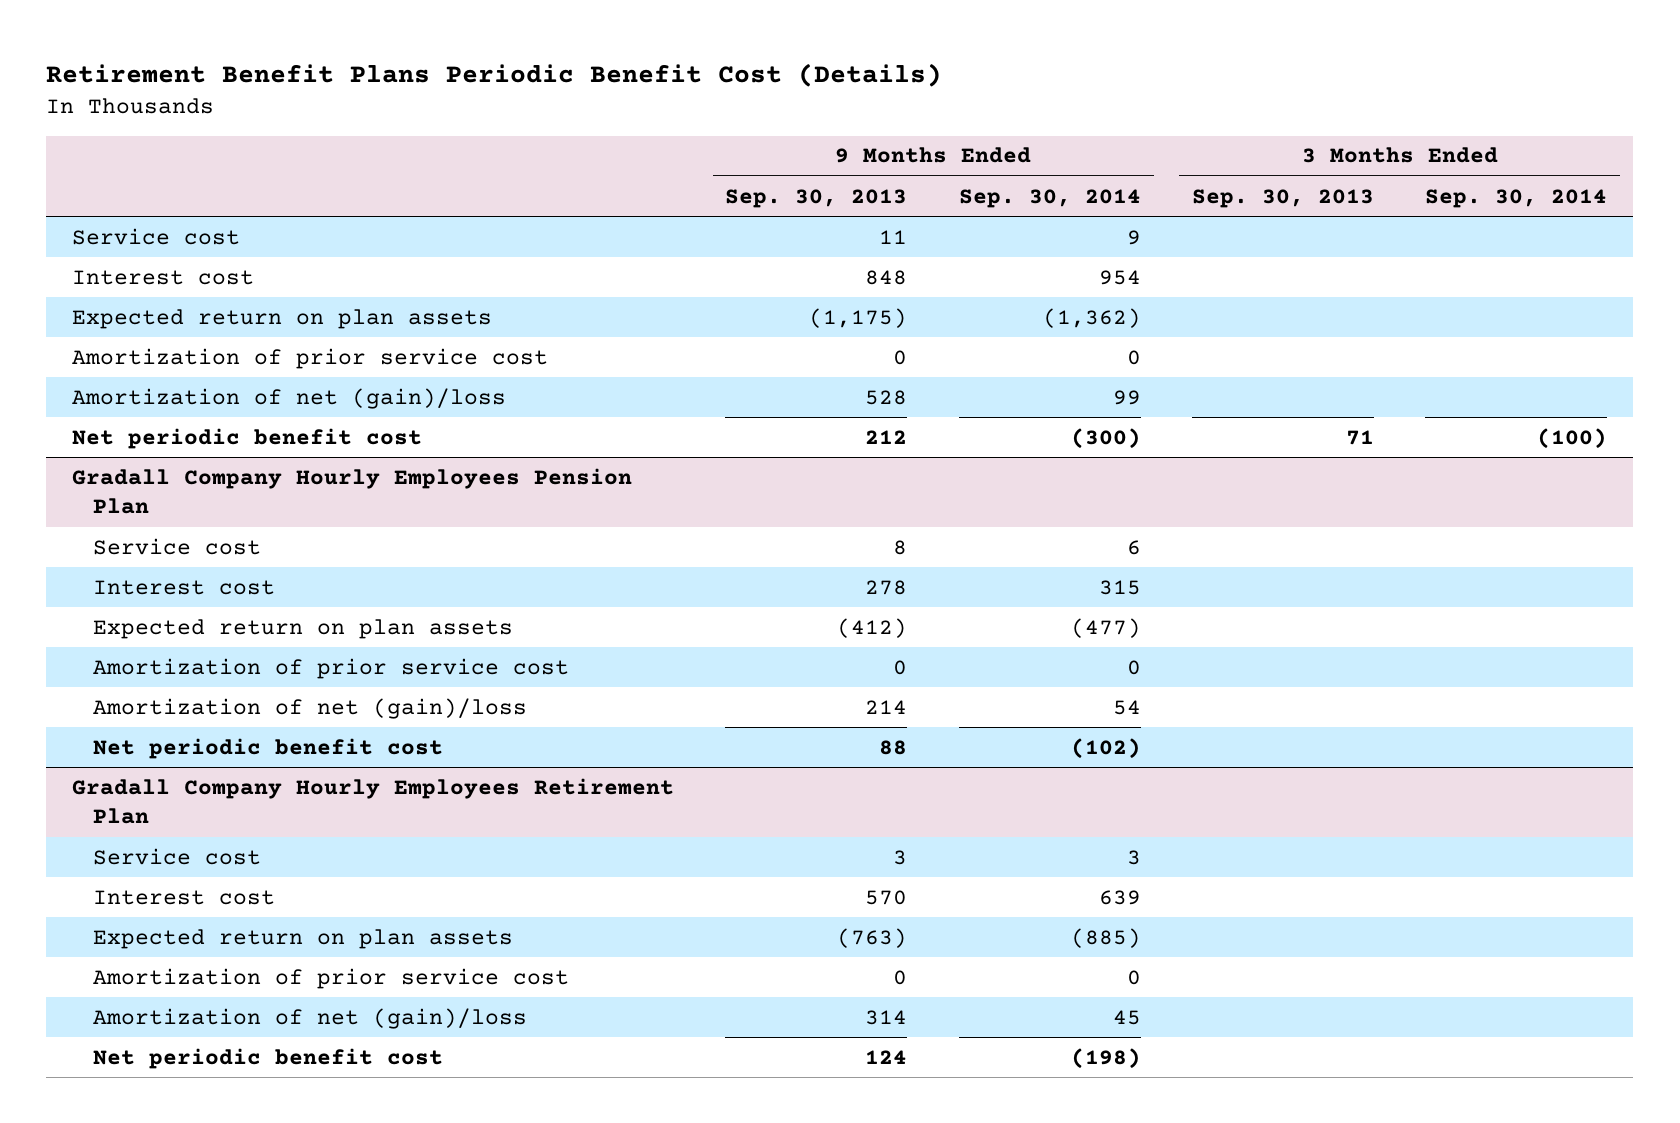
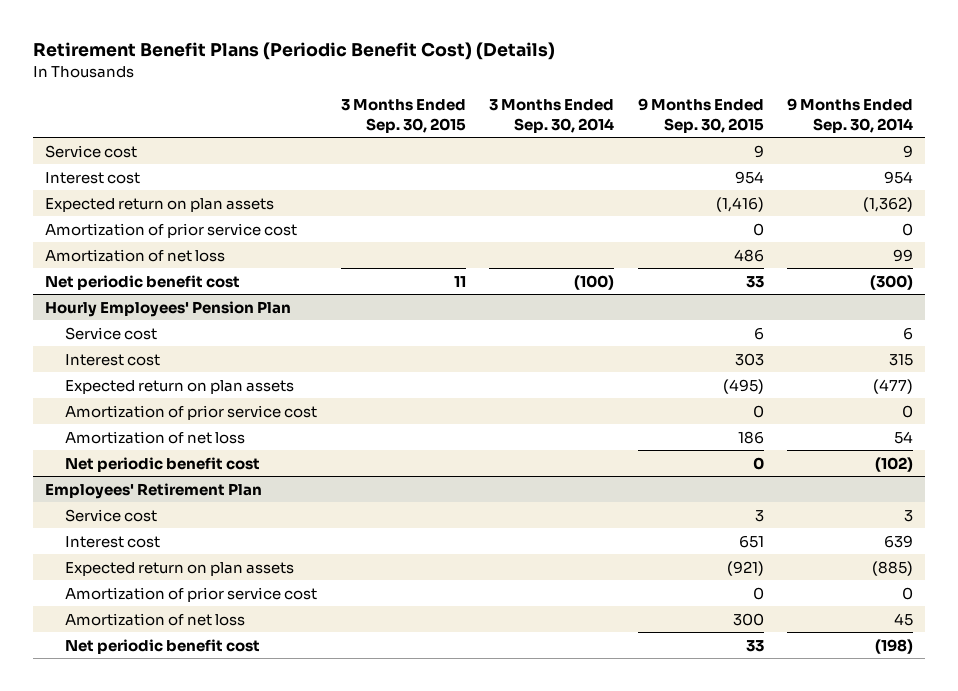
- Retirement Benefit Plans Periodic Benefit Cost (Details)
+ Retirement Benefit Plans (Periodic Benefit Cost) (Details)
- | 9 Months Ended Sep. 30, 2013 | 9 Months Ended Sep. 30, 2014 | 3 Months Ended Sep. 30, 2013 | 3 Months Ended Sep. 30, 2014
+ | 3 Months Ended Sep. 30, 2015 | 3 Months Ended Sep. 30, 2014 | 9 Months Ended Sep. 30, 2015 | 9 Months Ended Sep. 30, 2014
- Amortization of net (gain)/loss | 528 | 99 | |
+ Amortization of net loss | | | 486 | 99
- Gradall Company Hourly Employees Pension Plan
+ Hourly Employees' Pension Plan
- Amortization of net (gain)/loss | 214 | 54 | |
+ Amortization of net loss | | | 186 | 54
- Gradall Company Hourly Employees Retirement Plan
+ Employees' Retirement Plan
- Amortization of net (gain)/loss | 314 | 45 | |
+ Amortization of net loss | | | 300 | 45

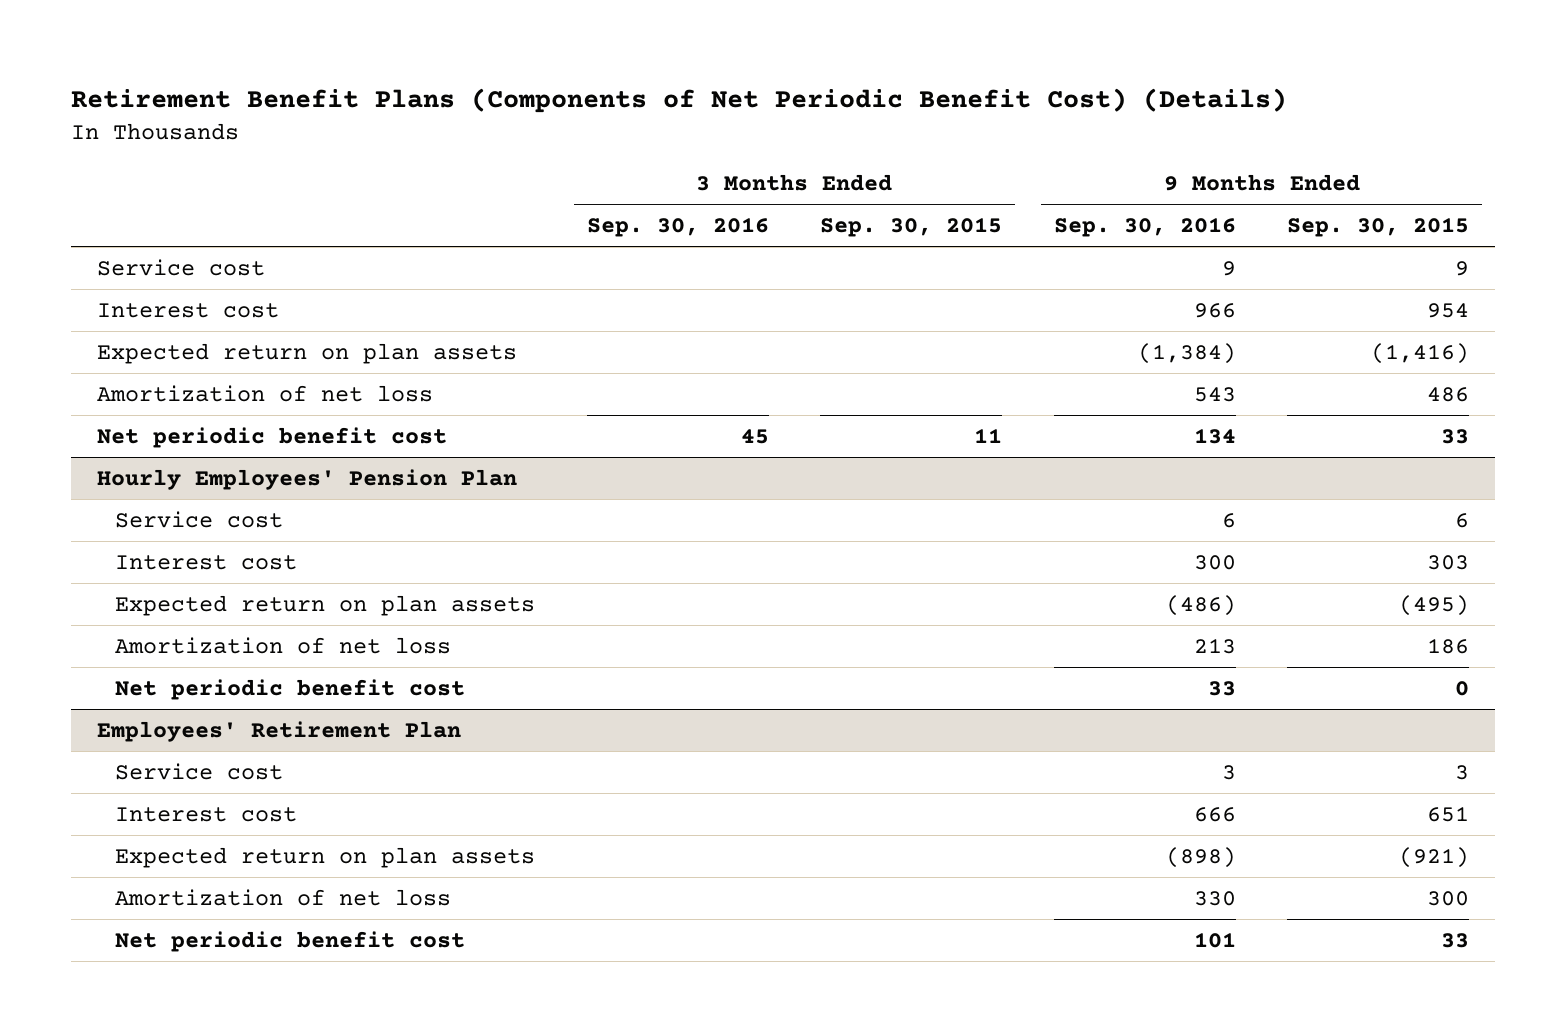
- Retirement Benefit Plans (Periodic Benefit Cost) (Details)
+ Retirement Benefit Plans (Components of Net Periodic Benefit Cost) (Details)
- | 3 Months Ended Sep. 30, 2015 | 3 Months Ended Sep. 30, 2014 | 9 Months Ended Sep. 30, 2015 | 9 Months Ended Sep. 30, 2014
+ | 3 Months Ended Sep. 30, 2016 | 3 Months Ended Sep. 30, 2015 | 9 Months Ended Sep. 30, 2016 | 9 Months Ended Sep. 30, 2015
- Amortization of prior service cost | | | 0 | 0
@ Hourly Employees' Pension Plan
- Amortization of prior service cost | | | 0 | 0
@ Employees' Retirement Plan
- Amortization of prior service cost | | | 0 | 0

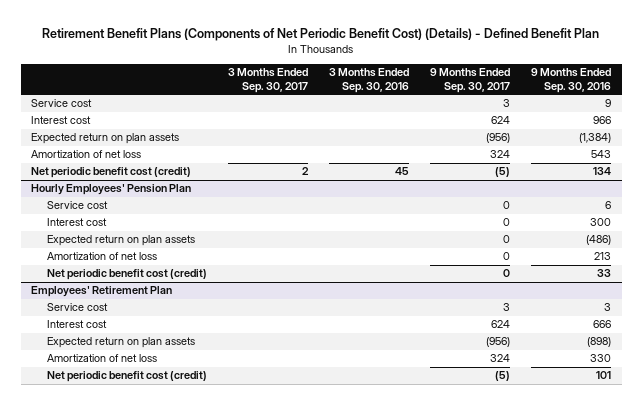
- Retirement Benefit Plans (Components of Net Periodic Benefit Cost) (Details)
+ Retirement Benefit Plans (Components of Net Periodic Benefit Cost) (Details) - Defined Benefit Plan
- | 3 Months Ended Sep. 30, 2016 | 3 Months Ended Sep. 30, 2015 | 9 Months Ended Sep. 30, 2016 | 9 Months Ended Sep. 30, 2015
+ | 3 Months Ended Sep. 30, 2017 | 3 Months Ended Sep. 30, 2016 | 9 Months Ended Sep. 30, 2017 | 9 Months Ended Sep. 30, 2016
- Net periodic benefit cost | 45 | 11 | 134 | 33
+ Net periodic benefit cost (credit) | 2 | 45 | (5) | 134
@ Hourly Employees' Pension Plan
- Net periodic benefit cost | | | 33 | 0
+ Net periodic benefit cost (credit) | | | 0 | 33
@ Employees' Retirement Plan
- Net periodic benefit cost | | | 101 | 33
+ Net periodic benefit cost (credit) | | | (5) | 101

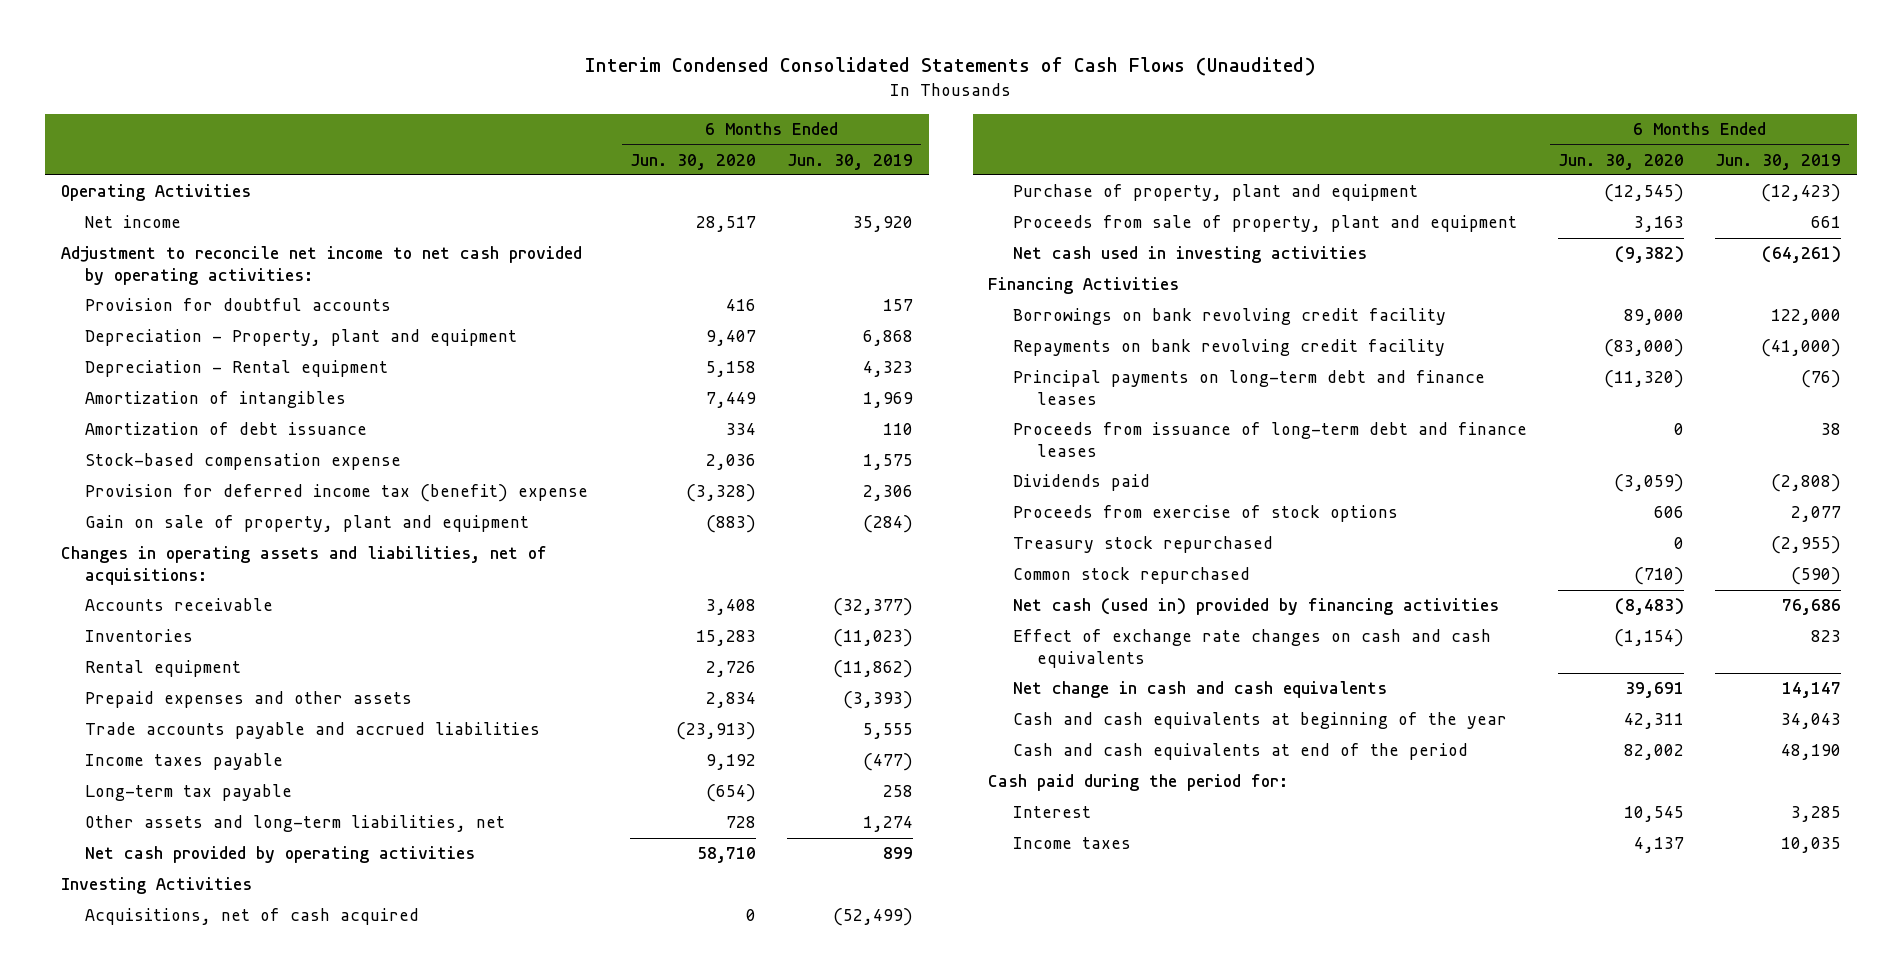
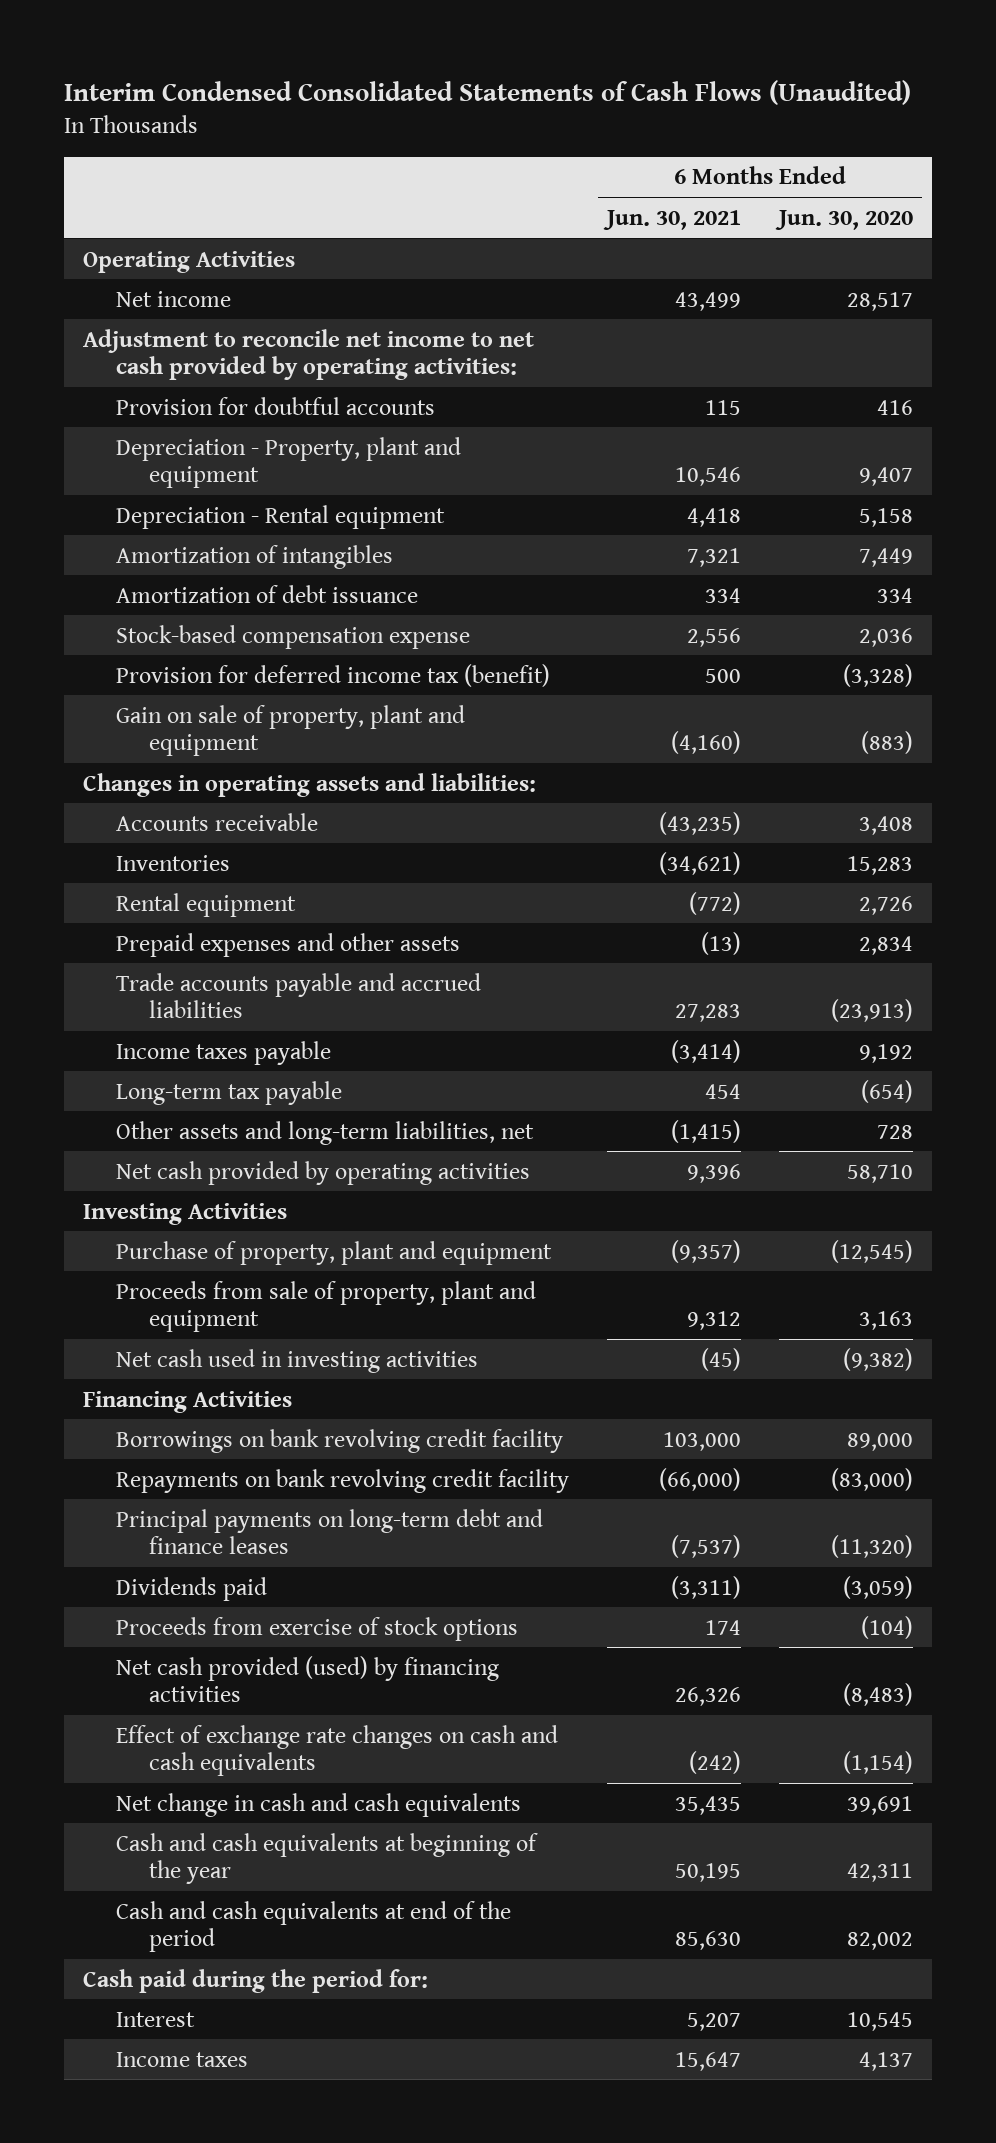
- | 6 Months Ended Jun. 30, 2020 | 6 Months Ended Jun. 30, 2019
+ | 6 Months Ended Jun. 30, 2021 | 6 Months Ended Jun. 30, 2020
- Provision for deferred income tax (benefit) expense | (3,328) | 2,306
+ Provision for deferred income tax (benefit) | 500 | (3,328)
- Changes in operating assets and liabilities, net of acquisitions:
+ Changes in operating assets and liabilities:
- Acquisitions, net of cash acquired | 0 | (52,499)
- Proceeds from issuance of long-term debt and finance leases | 0 | 38
- Proceeds from exercise of stock options | 606 | 2,077
- Treasury stock repurchased | 0 | (2,955)
- Common stock repurchased | (710) | (590)
- Net cash (used in) provided by financing activities | (8,483) | 76,686
+ Proceeds from exercise of stock options | 174 | (104)
+ Net cash provided (used) by financing activities | 26,326 | (8,483)

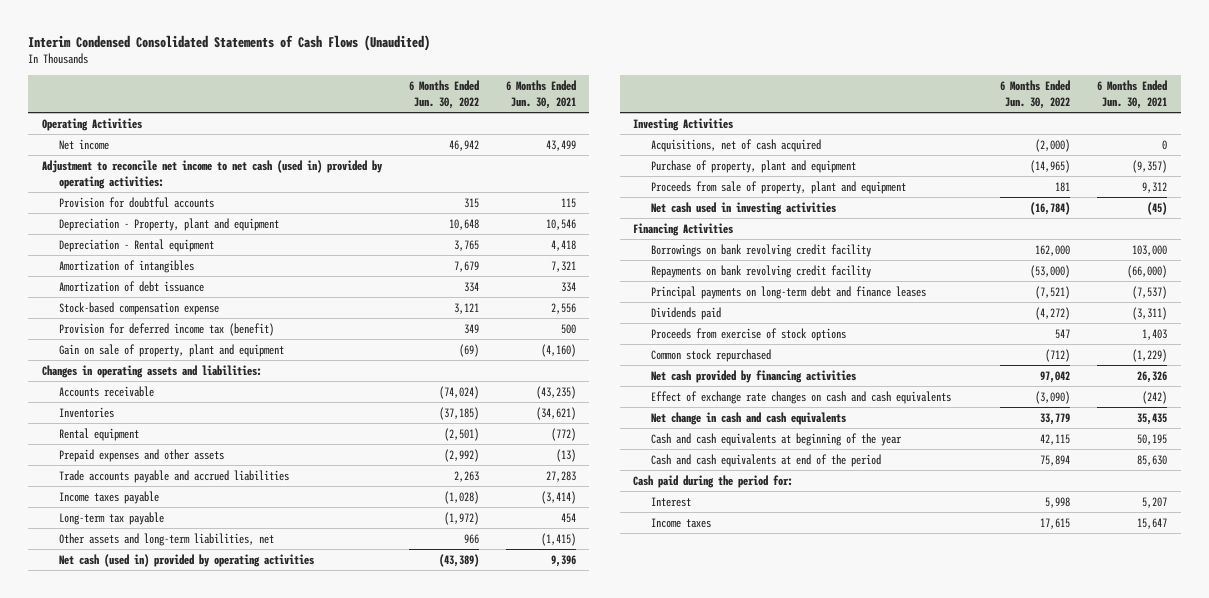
- | 6 Months Ended Jun. 30, 2021 | 6 Months Ended Jun. 30, 2020
+ | 6 Months Ended Jun. 30, 2022 | 6 Months Ended Jun. 30, 2021
- Adjustment to reconcile net income to net cash provided by operating activities:
+ Adjustment to reconcile net income to net cash (used in) provided by operating activities:
- Net cash provided by operating activities | 9,396 | 58,710
+ Net cash (used in) provided by operating activities | (43,389) | 9,396
+ Acquisitions, net of cash acquired | (2,000) | 0
- Proceeds from exercise of stock options | 174 | (104)
- Net cash provided (used) by financing activities | 26,326 | (8,483)
+ Proceeds from exercise of stock options | 547 | 1,403
+ Common stock repurchased | (712) | (1,229)
+ Net cash provided by financing activities | 97,042 | 26,326

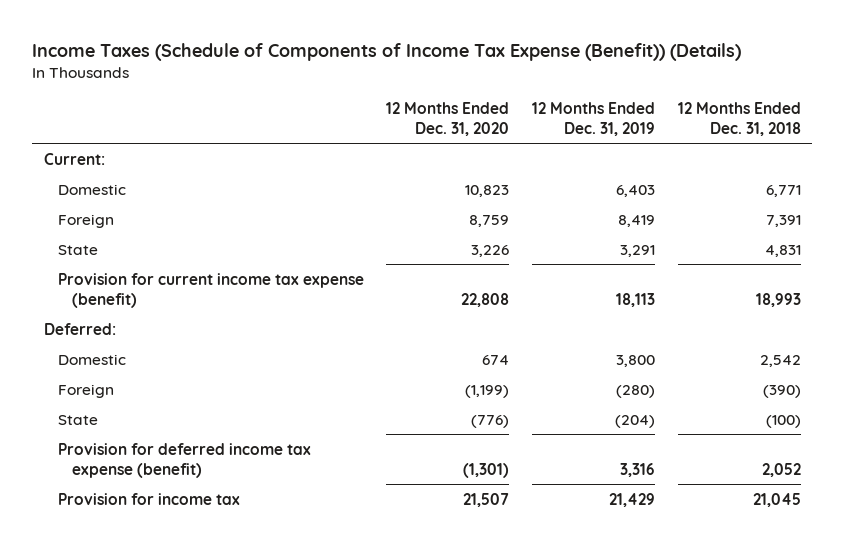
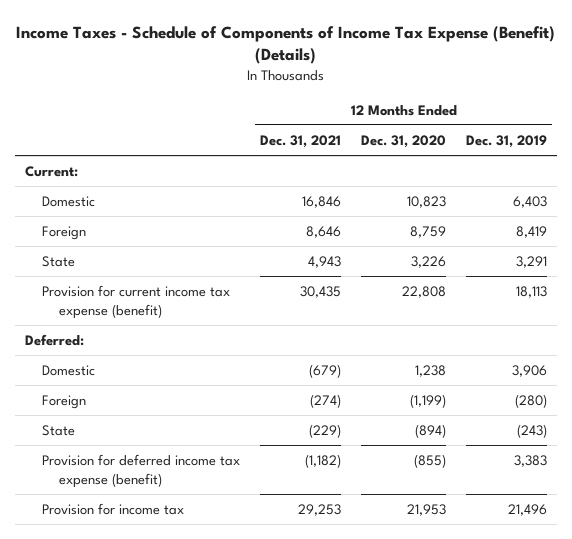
- Income Taxes (Schedule of Components of Income Tax Expense (Benefit)) (Details)
+ Income Taxes - Schedule of Components of Income Tax Expense (Benefit) (Details)
- | 12 Months Ended Dec. 31, 2020 | 12 Months Ended Dec. 31, 2019 | 12 Months Ended Dec. 31, 2018
+ | 12 Months Ended Dec. 31, 2021 | 12 Months Ended Dec. 31, 2020 | 12 Months Ended Dec. 31, 2019
- Domestic | 674 | 3,800 | 2,542
+ Domestic | (679) | 1,238 | 3,906
- State | (776) | (204) | (100)
- Provision for deferred income tax expense (benefit) | (1,301) | 3,316 | 2,052
- Provision for income tax | 21,507 | 21,429 | 21,045
+ State | (229) | (894) | (243)
+ Provision for deferred income tax expense (benefit) | (1,182) | (855) | 3,383
+ Provision for income tax | 29,253 | 21,953 | 21,496

